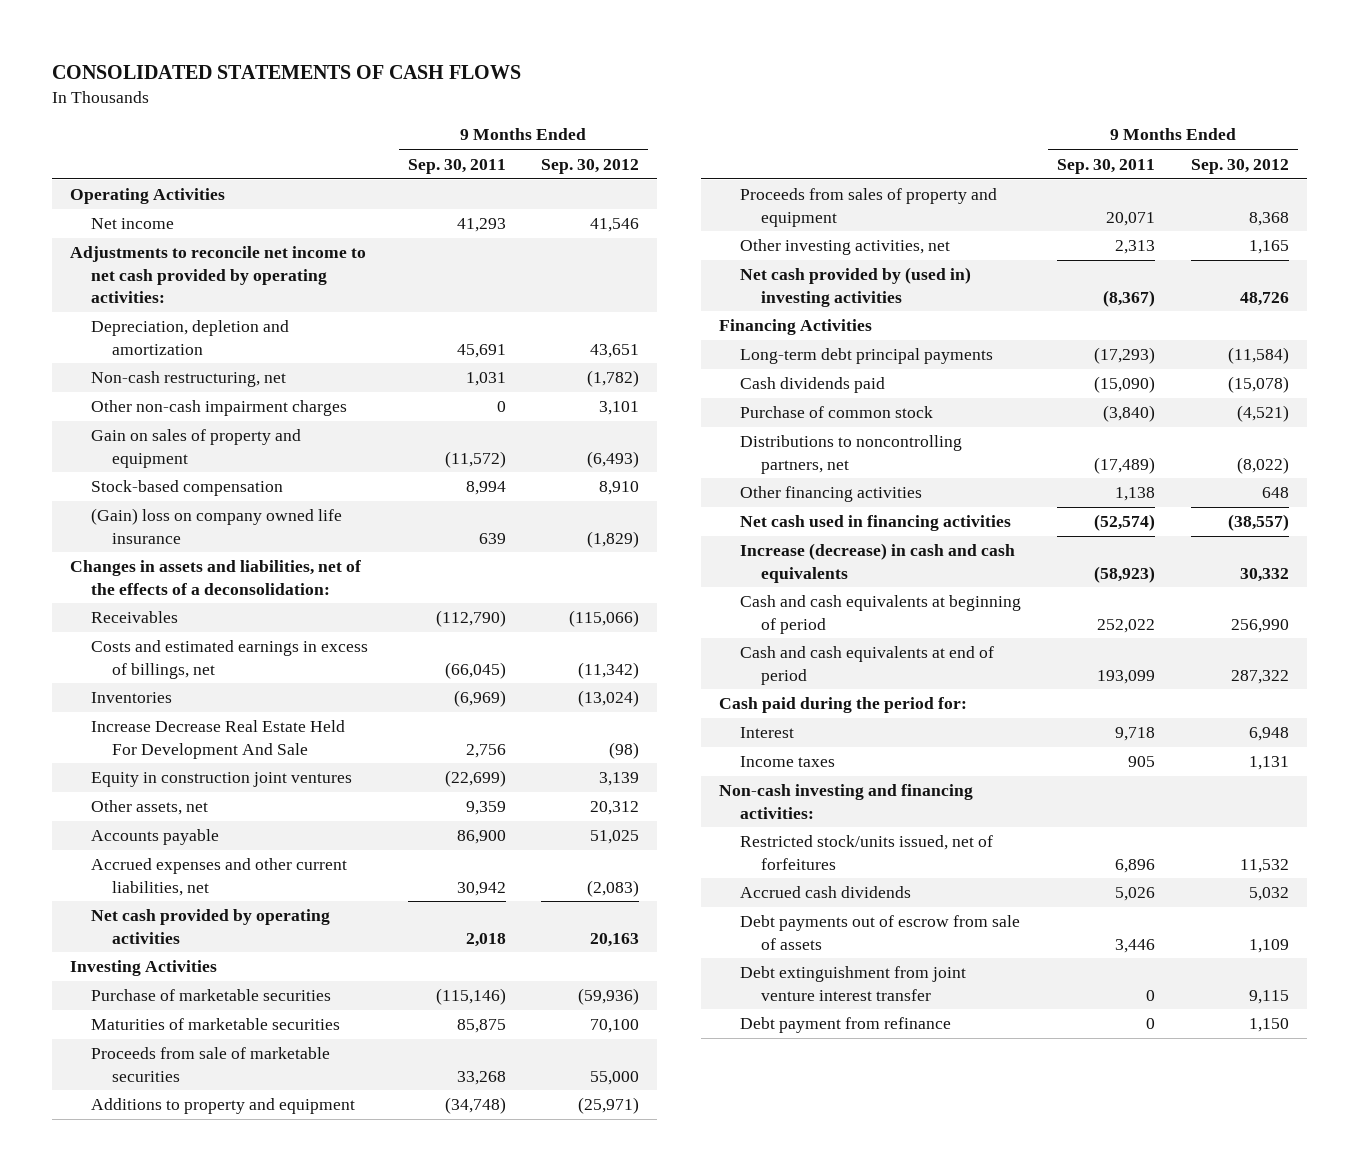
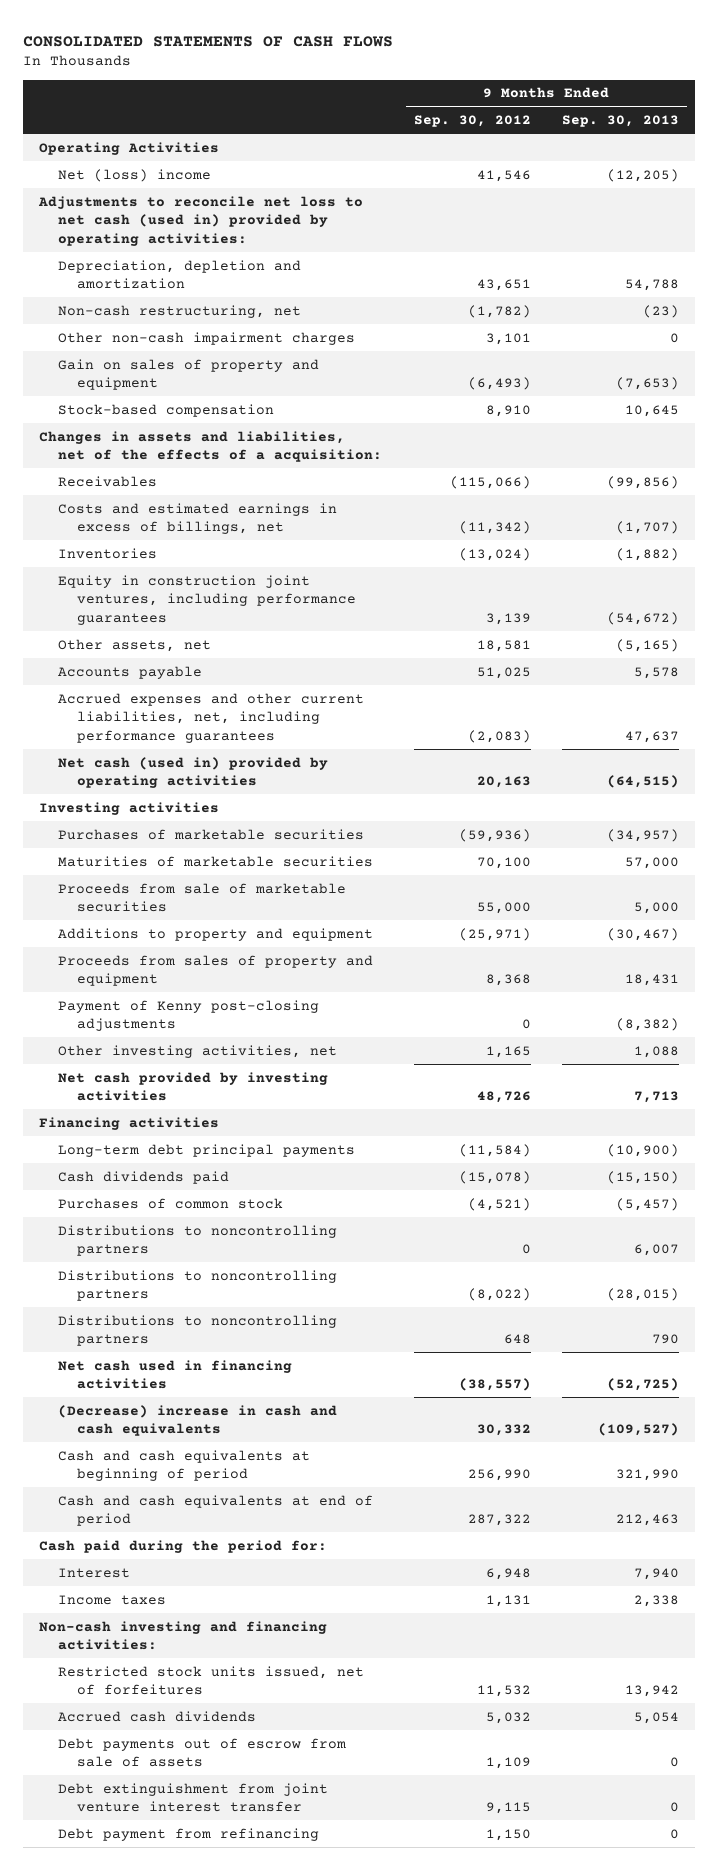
- | 9 Months Ended Sep. 30, 2011 | 9 Months Ended Sep. 30, 2012
+ | 9 Months Ended Sep. 30, 2012 | 9 Months Ended Sep. 30, 2013
- Net income | 41,293 | 41,546
- Adjustments to reconcile net income to net cash provided by operating activities:
+ Net (loss) income | 41,546 | (12,205)
+ Adjustments to reconcile net loss to net cash (used in) provided by operating activities:
- (Gain) loss on company owned life insurance | 639 | (1,829)
- Changes in assets and liabilities, net of the effects of a deconsolidation:
+ Changes in assets and liabilities, net of the effects of a acquisition:
- Increase Decrease Real Estate Held For Development And Sale | 2,756 | (98)
- Equity in construction joint ventures | (22,699) | 3,139
- Other assets, net | 9,359 | 20,312
+ Equity in construction joint ventures, including performance guarantees | 3,139 | (54,672)
+ Other assets, net | 18,581 | (5,165)
- Accrued expenses and other current liabilities, net | 30,942 | (2,083)
- Net cash provided by operating activities | 2,018 | 20,163
- Investing Activities
- Purchase of marketable securities | (115,146) | (59,936)
+ Accrued expenses and other current liabilities, net, including performance guarantees | (2,083) | 47,637
+ Net cash (used in) provided by operating activities | 20,163 | (64,515)
+ Investing activities
+ Purchases of marketable securities | (59,936) | (34,957)
+ Payment of Kenny post-closing adjustments | 0 | (8,382)
- Net cash provided by (used in) investing activities | (8,367) | 48,726
- Financing Activities
+ Net cash provided by investing activities | 48,726 | 7,713
+ Financing activities
- Purchase of common stock | (3,840) | (4,521)
- Distributions to noncontrolling partners, net | (17,489) | (8,022)
- Other financing activities | 1,138 | 648
+ Purchases of common stock | (4,521) | (5,457)
+ Distributions to noncontrolling partners | 0 | 6,007
+ Distributions to noncontrolling partners | (8,022) | (28,015)
+ Distributions to noncontrolling partners | 648 | 790
- Increase (decrease) in cash and cash equivalents | (58,923) | 30,332
+ (Decrease) increase in cash and cash equivalents | 30,332 | (109,527)
- Restricted stock/units issued, net of forfeitures | 6,896 | 11,532
+ Restricted stock units issued, net of forfeitures | 11,532 | 13,942
- Debt payment from refinance | 0 | 1,150
+ Debt payment from refinancing | 1,150 | 0

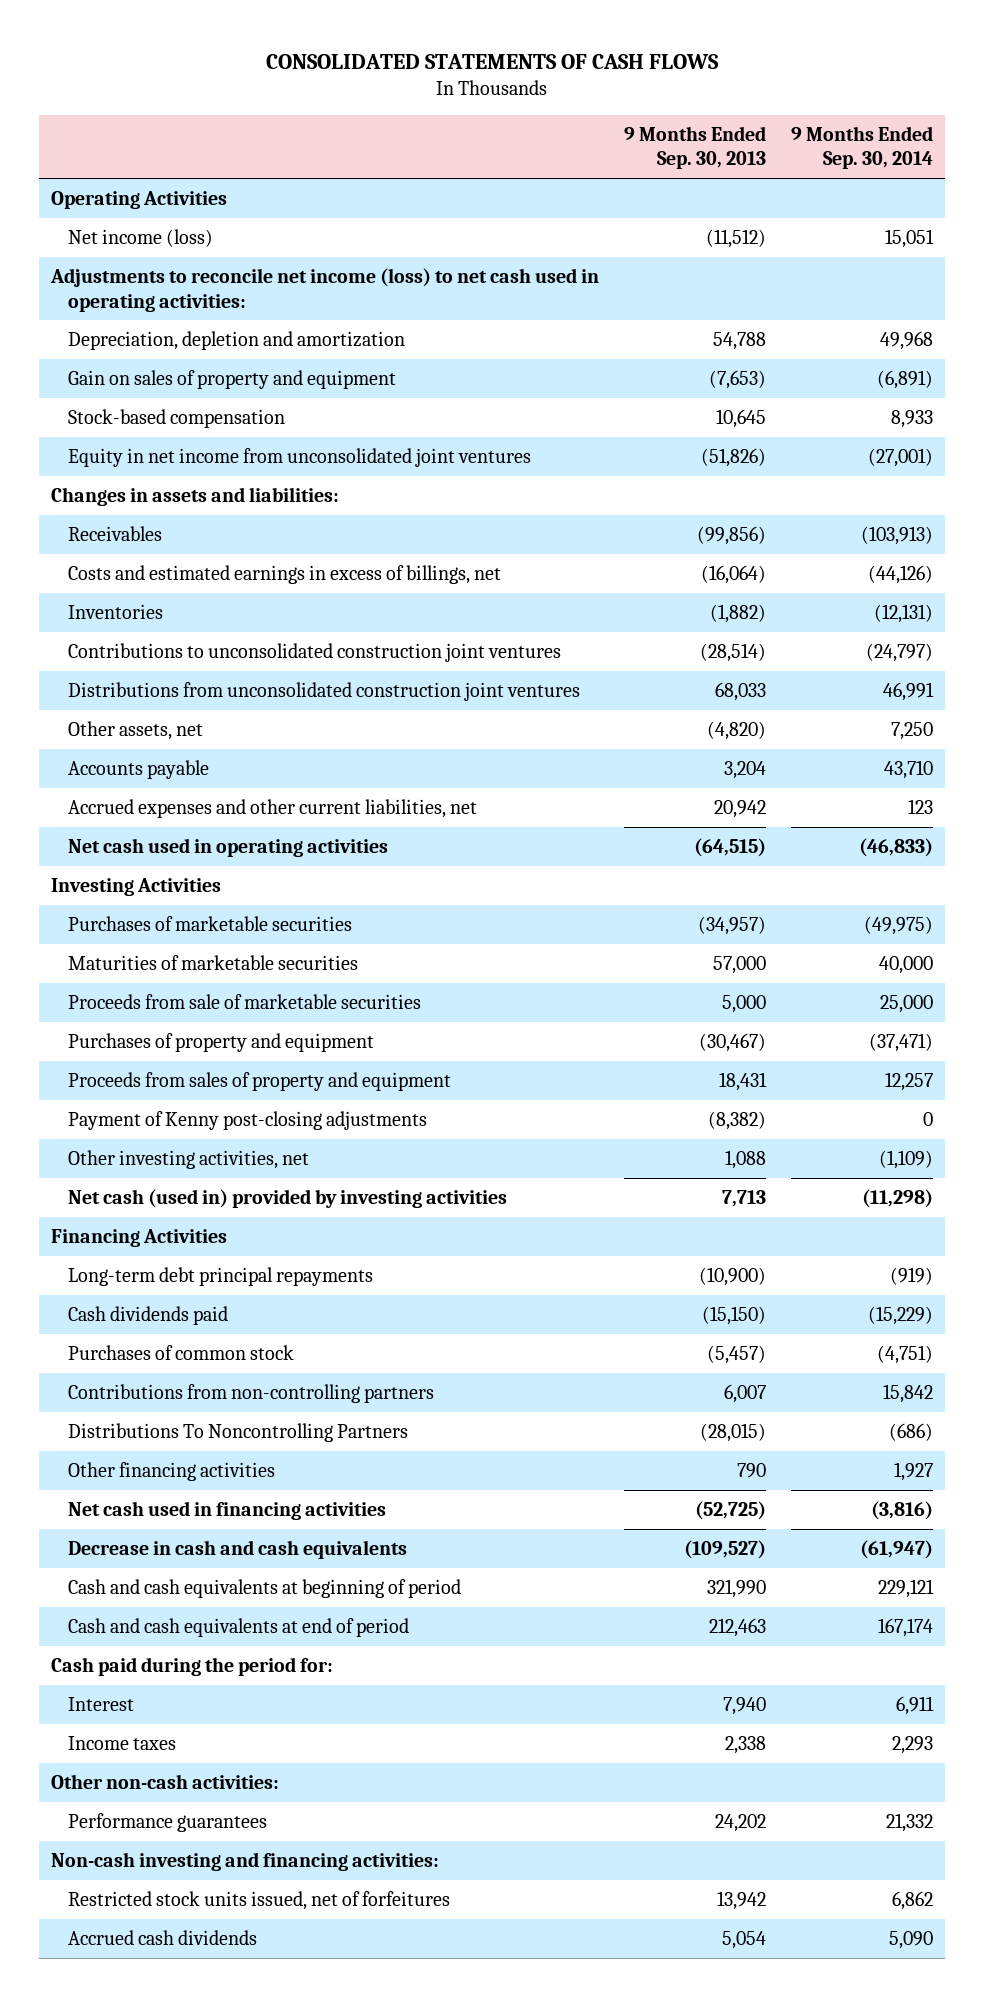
- | 9 Months Ended Sep. 30, 2012 | 9 Months Ended Sep. 30, 2013
+ | 9 Months Ended Sep. 30, 2013 | 9 Months Ended Sep. 30, 2014
- Net (loss) income | 41,546 | (12,205)
- Adjustments to reconcile net loss to net cash (used in) provided by operating activities:
+ Net income (loss) | (11,512) | 15,051
+ Adjustments to reconcile net income (loss) to net cash used in operating activities:
- Non-cash restructuring, net | (1,782) | (23)
- Other non-cash impairment charges | 3,101 | 0
- Changes in assets and liabilities, net of the effects of a acquisition:
+ Equity in net income from unconsolidated joint ventures | (51,826) | (27,001)
+ Changes in assets and liabilities:
- Costs and estimated earnings in excess of billings, net | (11,342) | (1,707)
+ Costs and estimated earnings in excess of billings, net | (16,064) | (44,126)
- Equity in construction joint ventures, including performance guarantees | 3,139 | (54,672)
- Other assets, net | 18,581 | (5,165)
- Accounts payable | 51,025 | 5,578
- Accrued expenses and other current liabilities, net, including performance guarantees | (2,083) | 47,637
- Net cash (used in) provided by operating activities | 20,163 | (64,515)
- Investing activities
+ Contributions to unconsolidated construction joint ventures | (28,514) | (24,797)
+ Distributions from unconsolidated construction joint ventures | 68,033 | 46,991
+ Other assets, net | (4,820) | 7,250
+ Accounts payable | 3,204 | 43,710
+ Accrued expenses and other current liabilities, net | 20,942 | 123
+ Net cash used in operating activities | (64,515) | (46,833)
+ Investing Activities
- Additions to property and equipment | (25,971) | (30,467)
+ Purchases of property and equipment | (30,467) | (37,471)
- Net cash provided by investing activities | 48,726 | 7,713
- Financing activities
- Long-term debt principal payments | (11,584) | (10,900)
+ Net cash (used in) provided by investing activities | 7,713 | (11,298)
+ Financing Activities
+ Long-term debt principal repayments | (10,900) | (919)
- Distributions to noncontrolling partners | 0 | 6,007
- Distributions to noncontrolling partners | (8,022) | (28,015)
- Distributions to noncontrolling partners | 648 | 790
+ Contributions from non-controlling partners | 6,007 | 15,842
+ Distributions To Noncontrolling Partners | (28,015) | (686)
+ Other financing activities | 790 | 1,927
- (Decrease) increase in cash and cash equivalents | 30,332 | (109,527)
+ Decrease in cash and cash equivalents | (109,527) | (61,947)
+ Other non-cash activities:
+ Performance guarantees | 24,202 | 21,332
- Debt payments out of escrow from sale of assets | 1,109 | 0
- Debt extinguishment from joint venture interest transfer | 9,115 | 0
- Debt payment from refinancing | 1,150 | 0

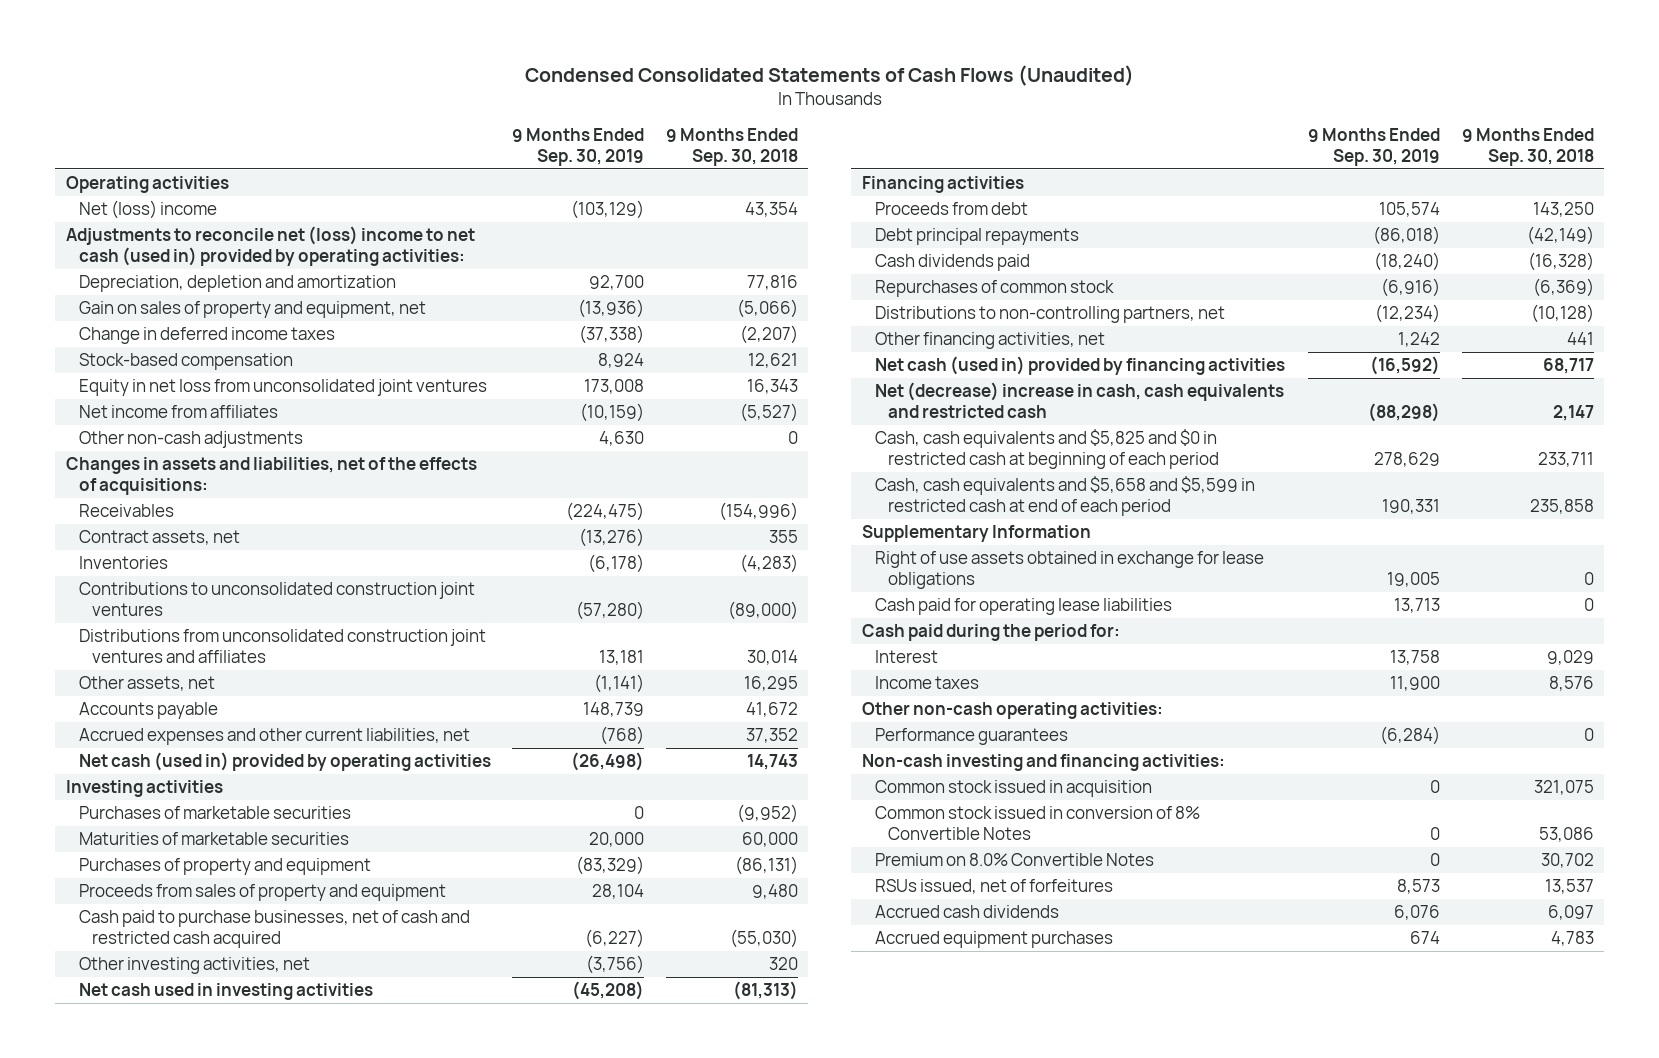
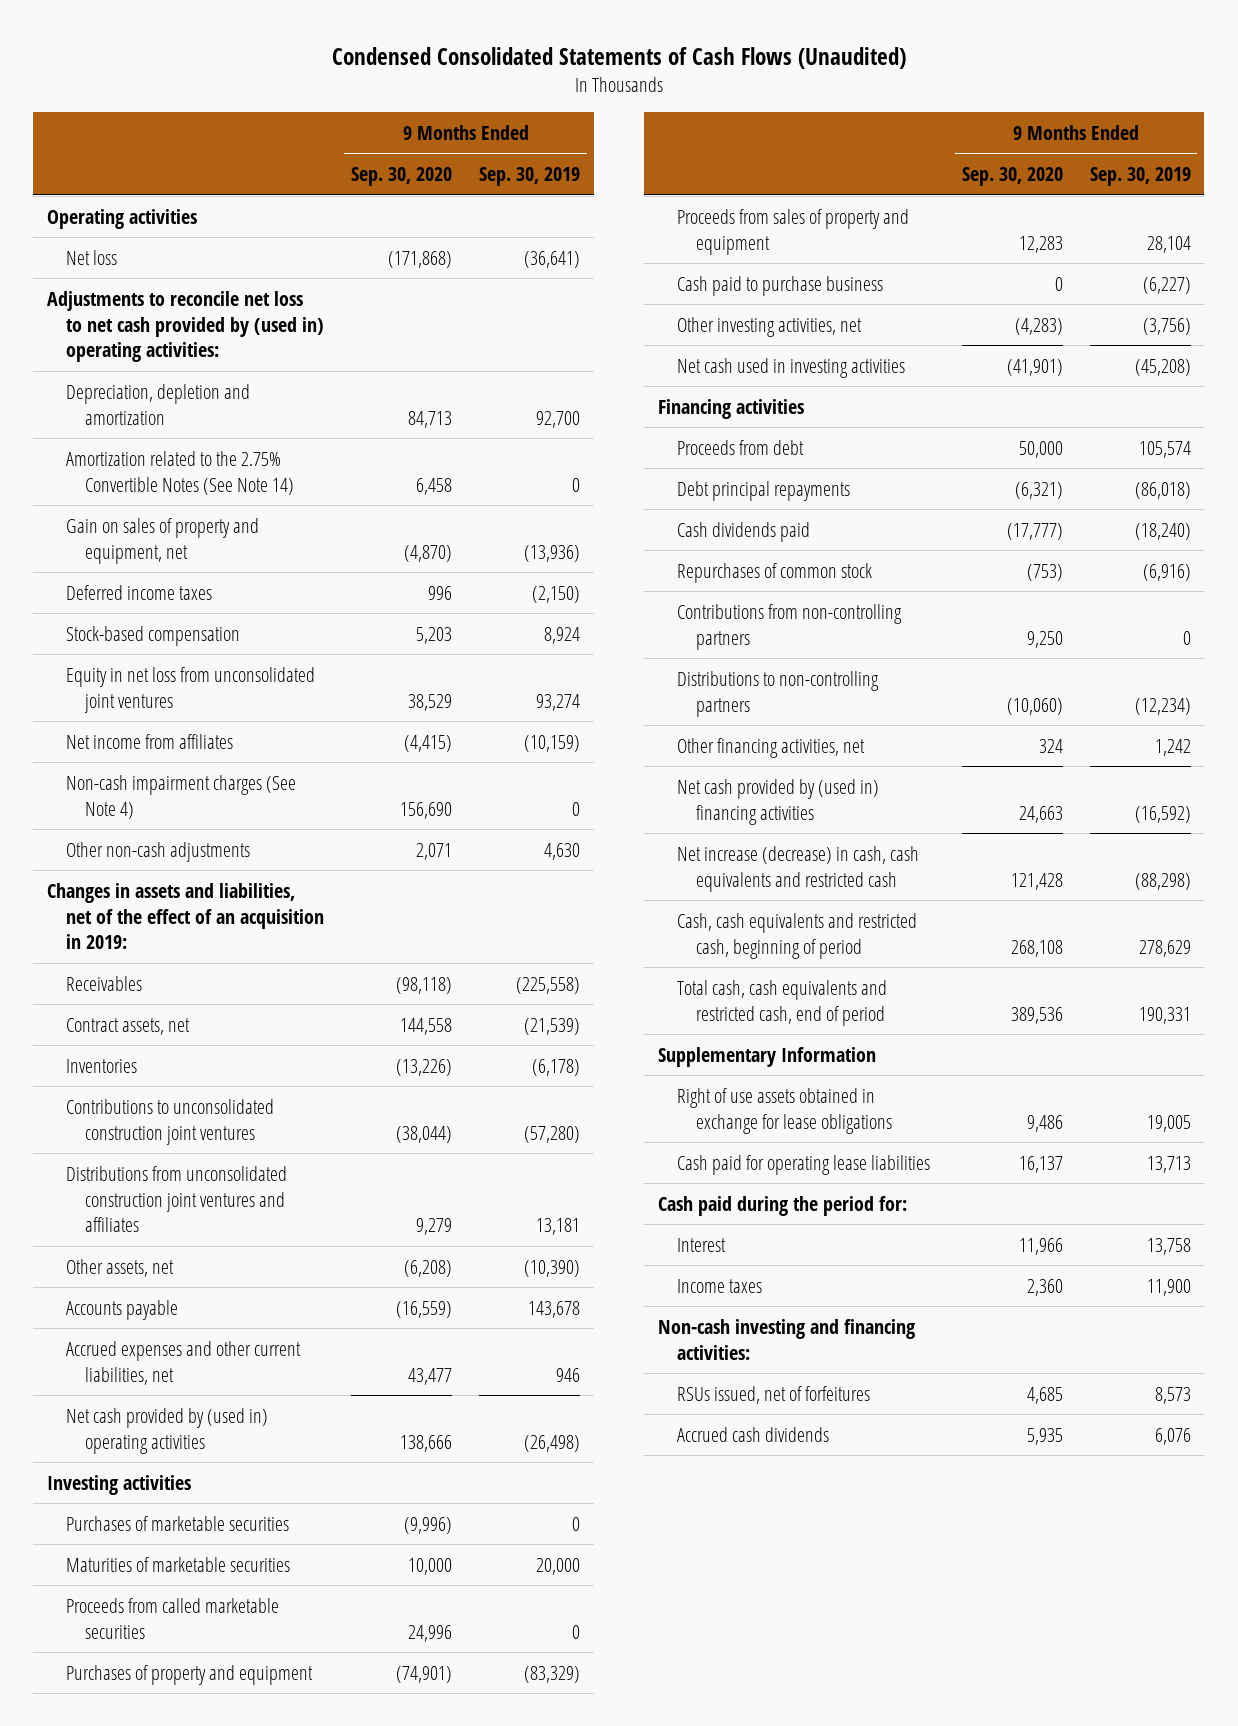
- | 9 Months Ended Sep. 30, 2019 | 9 Months Ended Sep. 30, 2018
+ | 9 Months Ended Sep. 30, 2020 | 9 Months Ended Sep. 30, 2019
- Net (loss) income | (103,129) | 43,354
- Adjustments to reconcile net (loss) income to net cash (used in) provided by operating activities:
+ Net loss | (171,868) | (36,641)
+ Adjustments to reconcile net loss to net cash provided by (used in) operating activities:
+ Amortization related to the 2.75% Convertible Notes (See Note 14) | 6,458 | 0
- Change in deferred income taxes | (37,338) | (2,207)
+ Deferred income taxes | 996 | (2,150)
- Equity in net loss from unconsolidated joint ventures | 173,008 | 16,343
+ Equity in net loss from unconsolidated joint ventures | 38,529 | 93,274
+ Non-cash impairment charges (See Note 4) | 156,690 | 0
- Changes in assets and liabilities, net of the effects of acquisitions:
- Receivables | (224,475) | (154,996)
- Contract assets, net | (13,276) | 355
+ Changes in assets and liabilities, net of the effect of an acquisition in 2019:
+ Receivables | (98,118) | (225,558)
+ Contract assets, net | 144,558 | (21,539)
- Other assets, net | (1,141) | 16,295
- Accounts payable | 148,739 | 41,672
- Accrued expenses and other current liabilities, net | (768) | 37,352
- Net cash (used in) provided by operating activities | (26,498) | 14,743
+ Other assets, net | (6,208) | (10,390)
+ Accounts payable | (16,559) | 143,678
+ Accrued expenses and other current liabilities, net | 43,477 | 946
+ Net cash provided by (used in) operating activities | 138,666 | (26,498)
+ Proceeds from called marketable securities | 24,996 | 0
- Cash paid to purchase businesses, net of cash and restricted cash acquired | (6,227) | (55,030)
+ Cash paid to purchase business | 0 | (6,227)
- Distributions to non-controlling partners, net | (12,234) | (10,128)
+ Contributions from non-controlling partners | 9,250 | 0
+ Distributions to non-controlling partners | (10,060) | (12,234)
- Net cash (used in) provided by financing activities | (16,592) | 68,717
- Net (decrease) increase in cash, cash equivalents and restricted cash | (88,298) | 2,147
- Cash, cash equivalents and $5,825 and $0 in restricted cash at beginning of each period | 278,629 | 233,711
- Cash, cash equivalents and $5,658 and $5,599 in restricted cash at end of each period | 190,331 | 235,858
+ Net cash provided by (used in) financing activities | 24,663 | (16,592)
+ Net increase (decrease) in cash, cash equivalents and restricted cash | 121,428 | (88,298)
+ Cash, cash equivalents and restricted cash, beginning of period | 268,108 | 278,629
+ Total cash, cash equivalents and restricted cash, end of period | 389,536 | 190,331
- Other non-cash operating activities:
- Performance guarantees | (6,284) | 0
- Common stock issued in acquisition | 0 | 321,075
- Common stock issued in conversion of 8% Convertible Notes | 0 | 53,086
- Premium on 8.0% Convertible Notes | 0 | 30,702
- Accrued equipment purchases | 674 | 4,783

